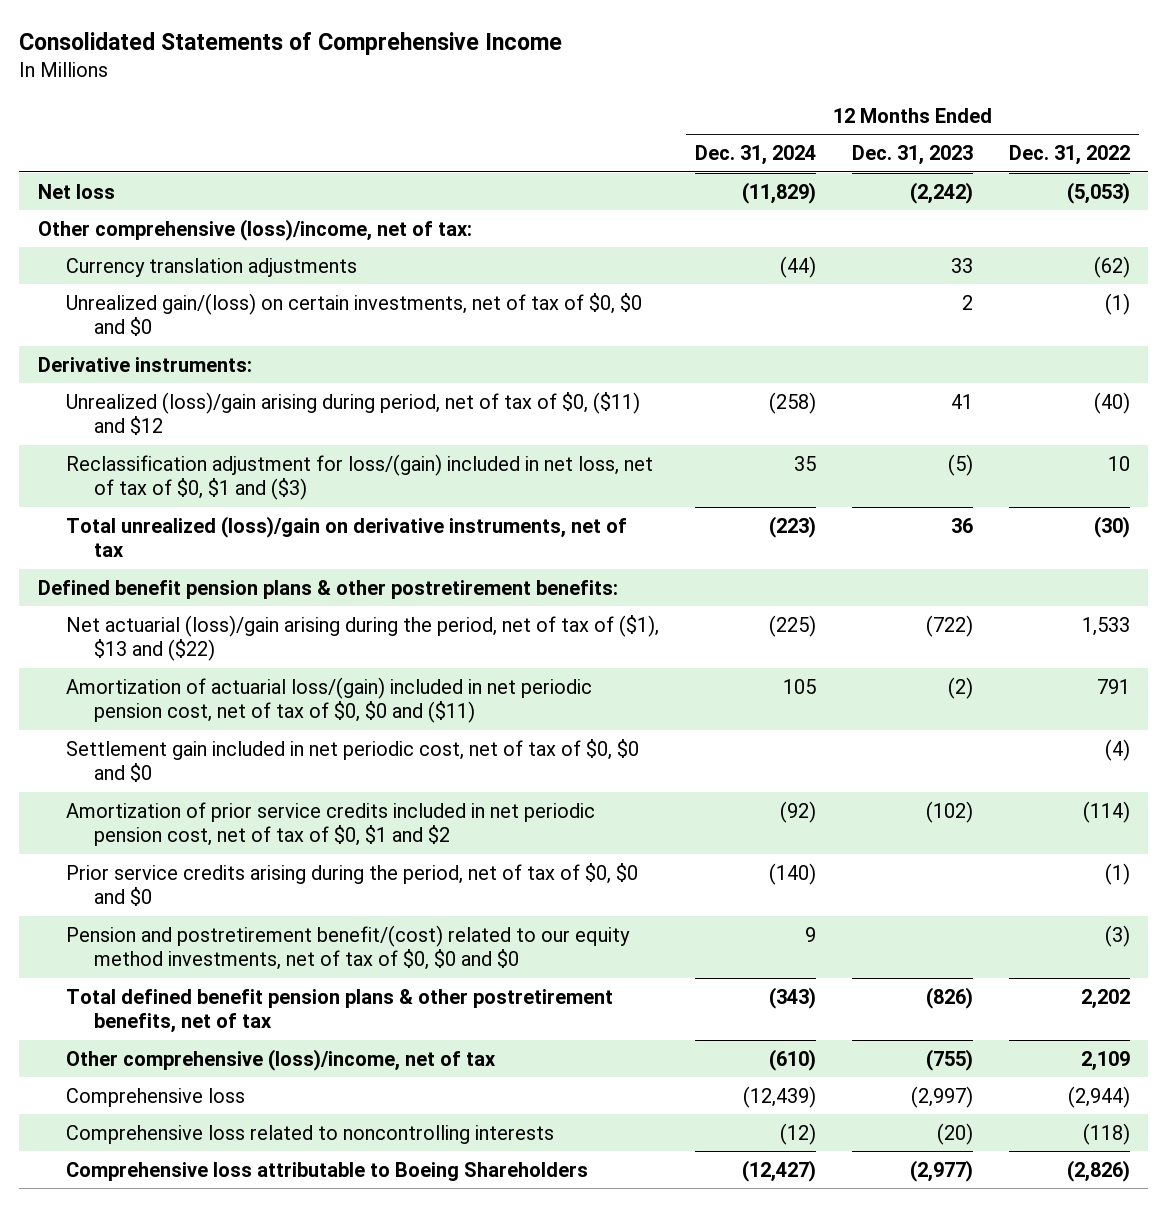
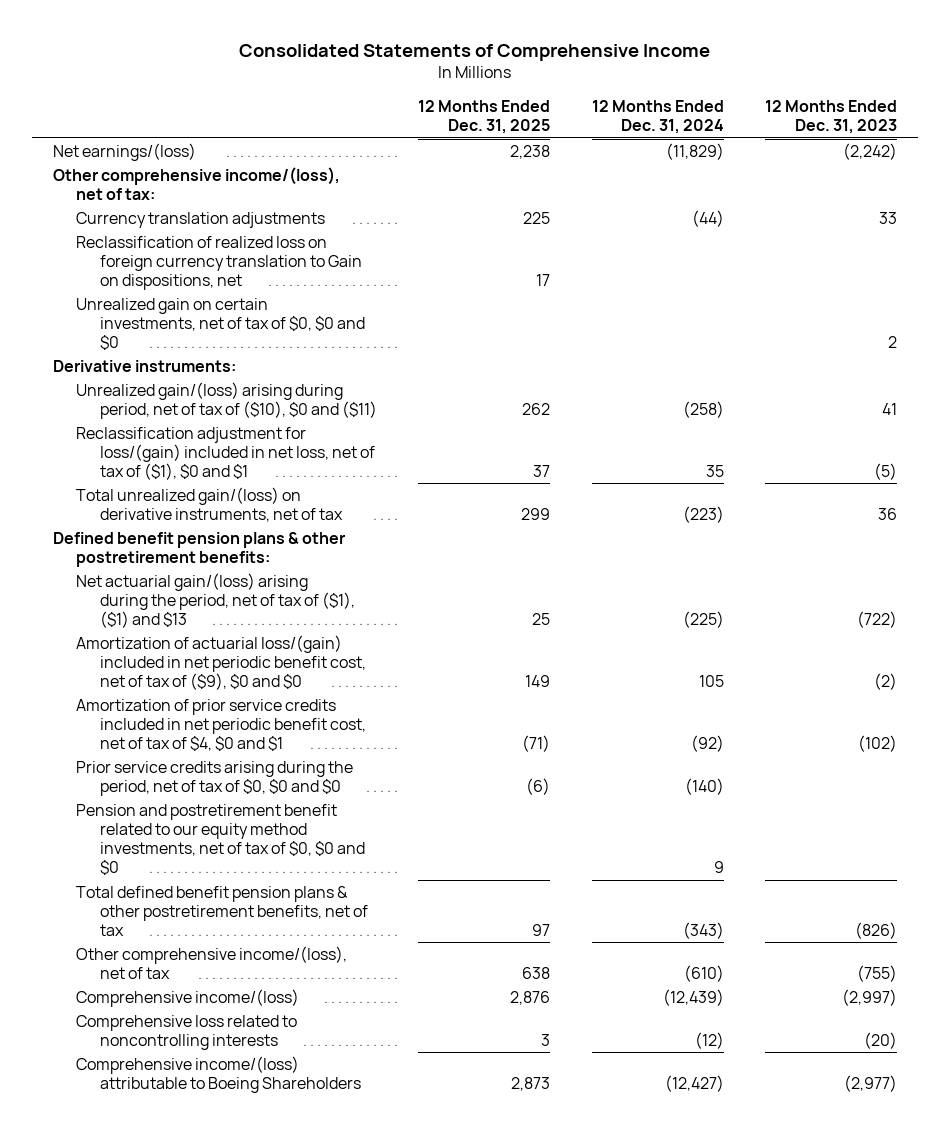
- | 12 Months Ended Dec. 31, 2024 | 12 Months Ended Dec. 31, 2023 | 12 Months Ended Dec. 31, 2022
+ | 12 Months Ended Dec. 31, 2025 | 12 Months Ended Dec. 31, 2024 | 12 Months Ended Dec. 31, 2023
- Net loss | (11,829) | (2,242) | (5,053)
- Other comprehensive (loss)/income, net of tax:
+ Net earnings/(loss) | 2,238 | (11,829) | (2,242)
+ Other comprehensive income/(loss), net of tax:
- Unrealized gain/(loss) on certain investments, net of tax of $0, $0 and $0 | | 2 | (1)
+ Reclassification of realized loss on foreign currency translation to Gain on dispositions, net | 17 | |
+ Unrealized gain on certain investments, net of tax of $0, $0 and $0 | | | 2
- Unrealized (loss)/gain arising during period, net of tax of $0, ($11) and $12 | (258) | 41 | (40)
- Reclassification adjustment for loss/(gain) included in net loss, net of tax of $0, $1 and ($3) | 35 | (5) | 10
- Total unrealized (loss)/gain on derivative instruments, net of tax | (223) | 36 | (30)
+ Unrealized gain/(loss) arising during period, net of tax of ($10), $0 and ($11) | 262 | (258) | 41
+ Reclassification adjustment for loss/(gain) included in net loss, net of tax of ($1), $0 and $1 | 37 | 35 | (5)
+ Total unrealized gain/(loss) on derivative instruments, net of tax | 299 | (223) | 36
- Net actuarial (loss)/gain arising during the period, net of tax of ($1), $13 and ($22) | (225) | (722) | 1,533
- Amortization of actuarial loss/(gain) included in net periodic pension cost, net of tax of $0, $0 and ($11) | 105 | (2) | 791
- Settlement gain included in net periodic cost, net of tax of $0, $0 and $0 | | | (4)
- Amortization of prior service credits included in net periodic pension cost, net of tax of $0, $1 and $2 | (92) | (102) | (114)
+ Net actuarial gain/(loss) arising during the period, net of tax of ($1), ($1) and $13 | 25 | (225) | (722)
+ Amortization of actuarial loss/(gain) included in net periodic benefit cost, net of tax of ($9), $0 and $0 | 149 | 105 | (2)
+ Amortization of prior service credits included in net periodic benefit cost, net of tax of $4, $0 and $1 | (71) | (92) | (102)
- Pension and postretirement benefit/(cost) related to our equity method investments, net of tax of $0, $0 and $0 | 9 | | (3)
+ Pension and postretirement benefit related to our equity method investments, net of tax of $0, $0 and $0 | | 9 |
- Other comprehensive (loss)/income, net of tax | (610) | (755) | 2,109
- Comprehensive loss | (12,439) | (2,997) | (2,944)
+ Other comprehensive income/(loss), net of tax | 638 | (610) | (755)
+ Comprehensive income/(loss) | 2,876 | (12,439) | (2,997)
- Comprehensive loss attributable to Boeing Shareholders | (12,427) | (2,977) | (2,826)
+ Comprehensive income/(loss) attributable to Boeing Shareholders | 2,873 | (12,427) | (2,977)

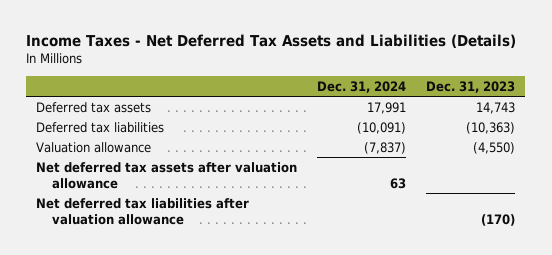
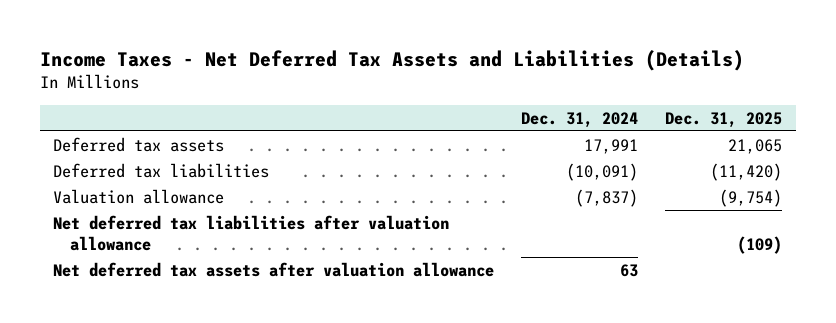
- | Dec. 31, 2024 | Dec. 31, 2023
+ | Dec. 31, 2024 | Dec. 31, 2025
moved down: Net deferred tax assets after valuation allowance | 63 |

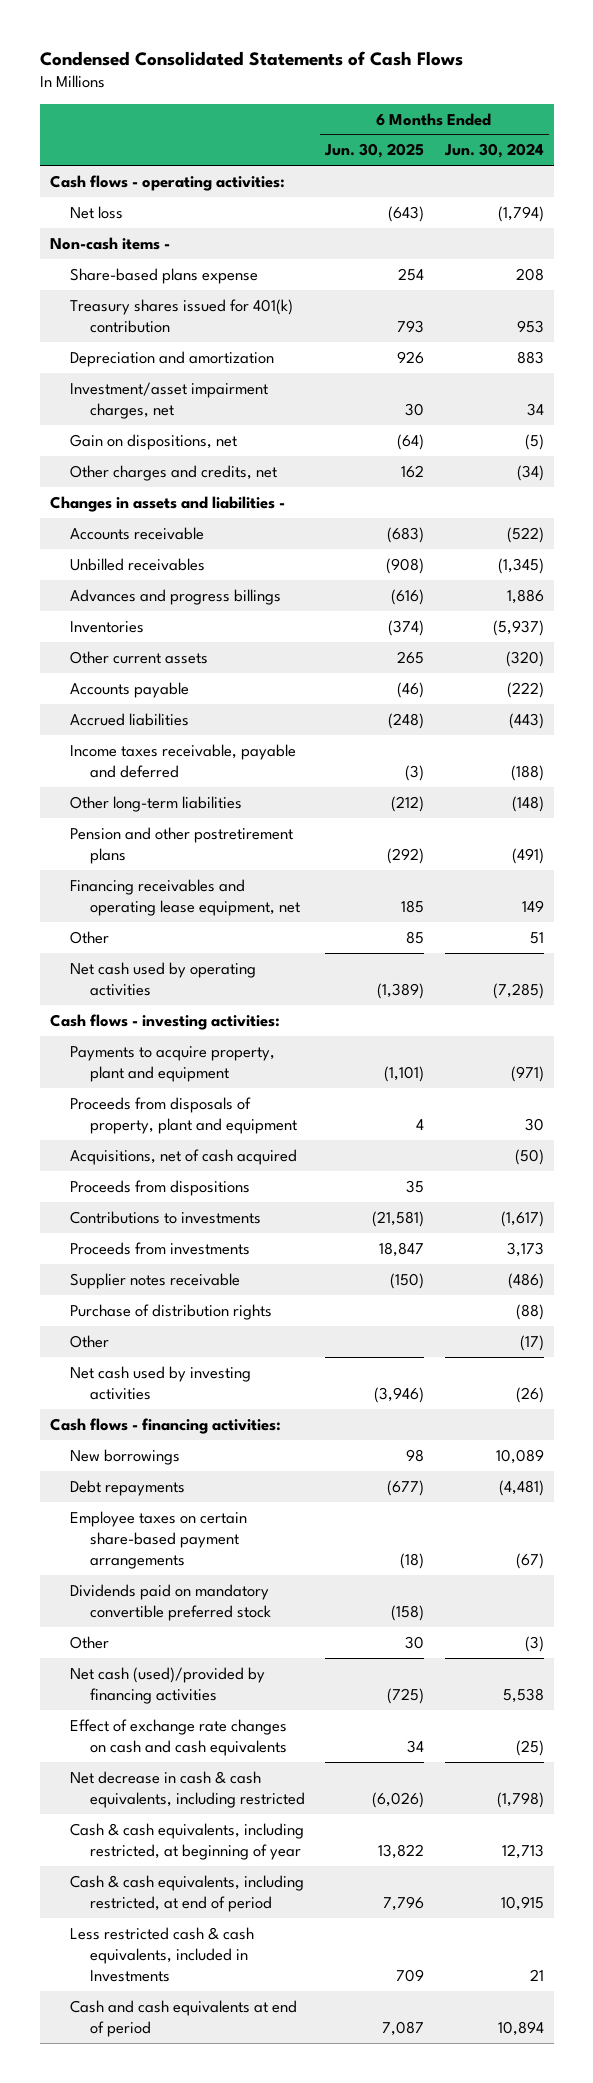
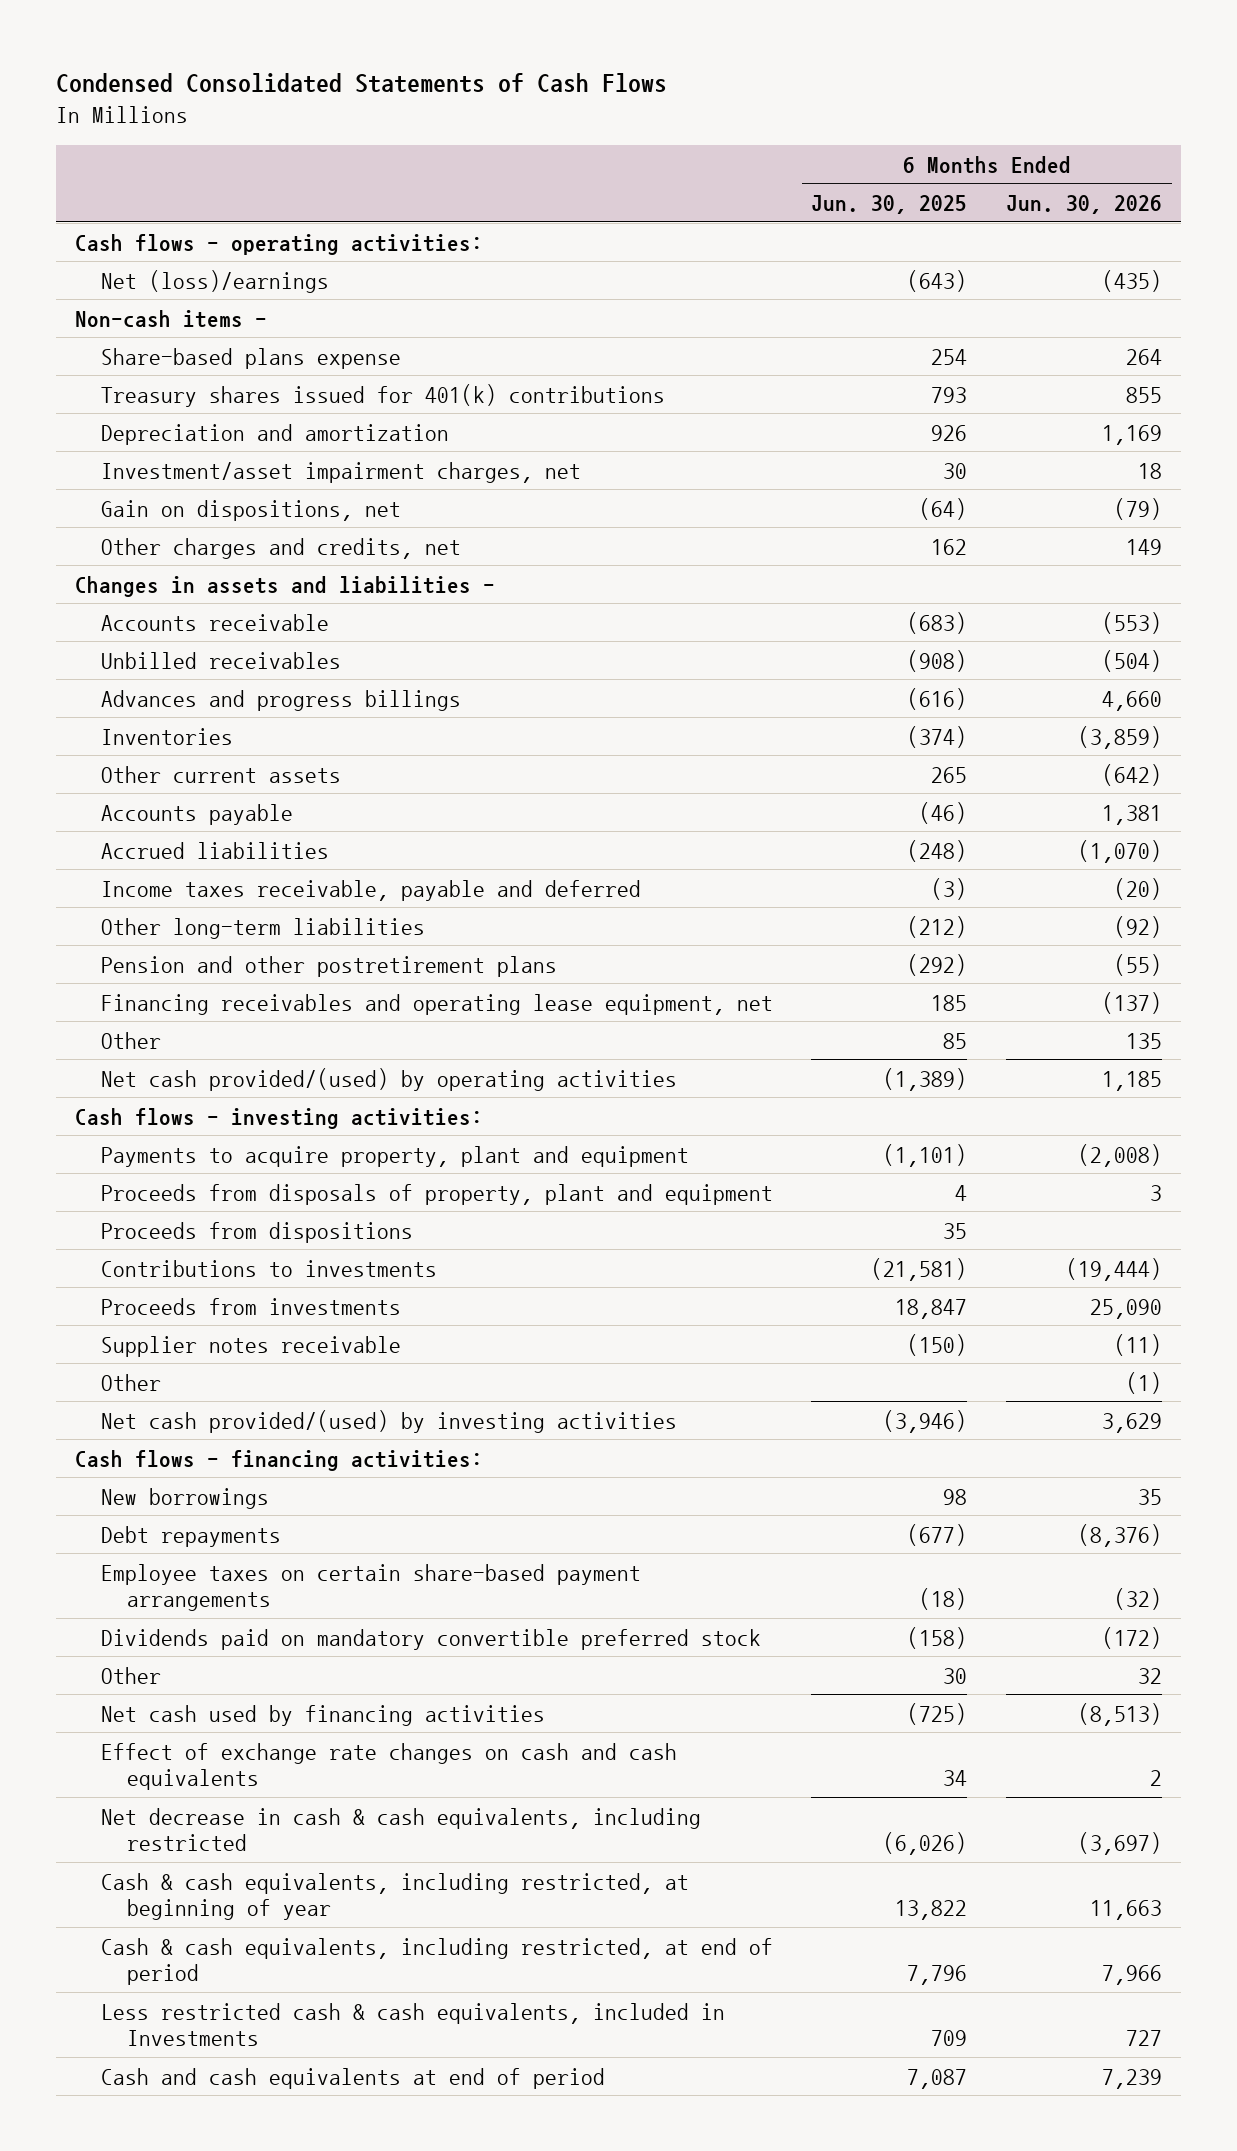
- | 6 Months Ended Jun. 30, 2025 | 6 Months Ended Jun. 30, 2024
+ | 6 Months Ended Jun. 30, 2025 | 6 Months Ended Jun. 30, 2026
- Net loss | (643) | (1,794)
+ Net (loss)/earnings | (643) | (435)
- Treasury shares issued for 401(k) contribution | 793 | 953
+ Treasury shares issued for 401(k) contributions | 793 | 855
- Net cash used by operating activities | (1,389) | (7,285)
+ Net cash provided/(used) by operating activities | (1,389) | 1,185
- Acquisitions, net of cash acquired | | (50)
- Purchase of distribution rights | | (88)
- Net cash used by investing activities | (3,946) | (26)
+ Net cash provided/(used) by investing activities | (3,946) | 3,629
- Net cash (used)/provided by financing activities | (725) | 5,538
+ Net cash used by financing activities | (725) | (8,513)

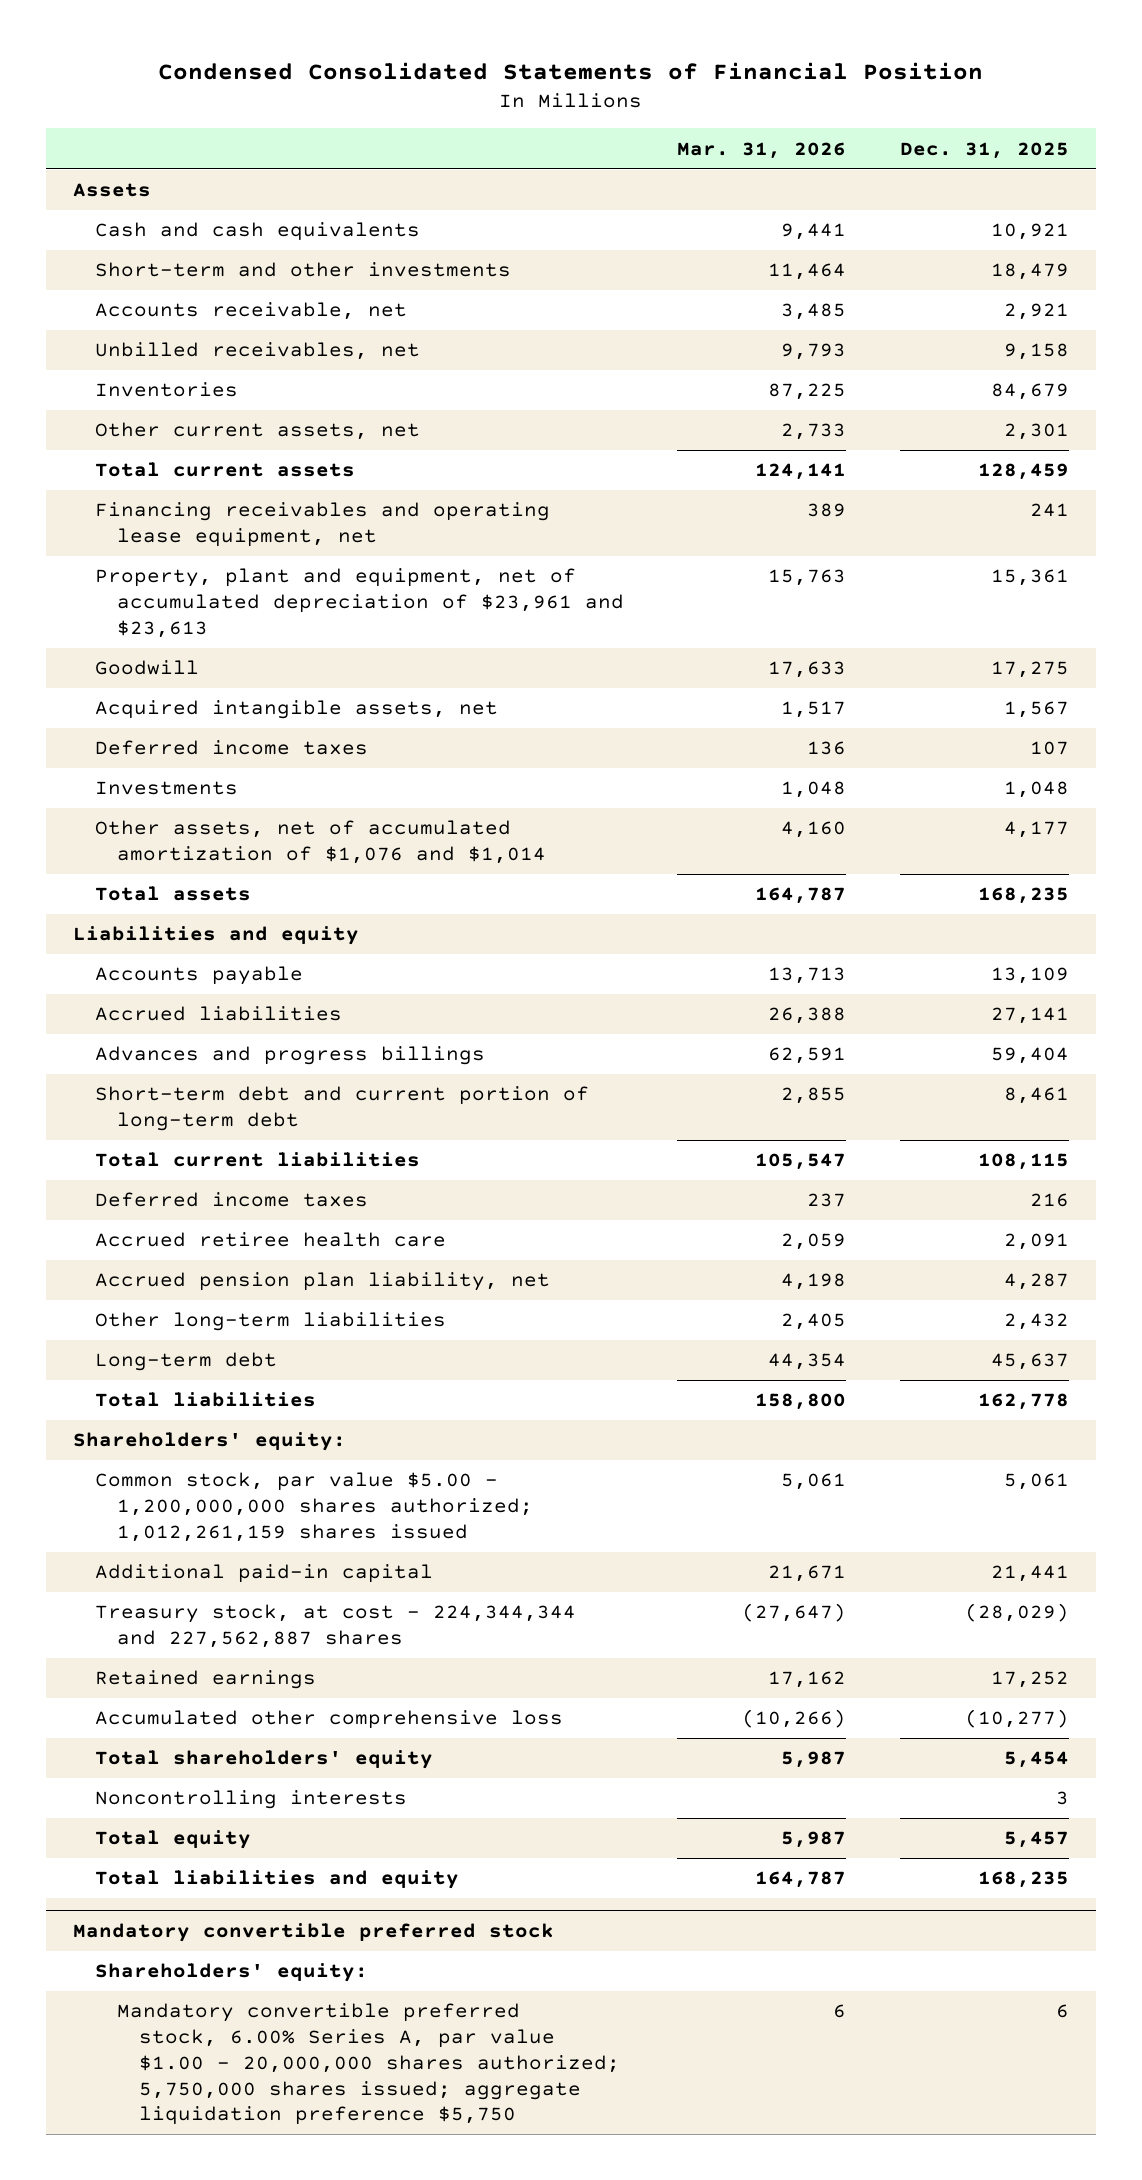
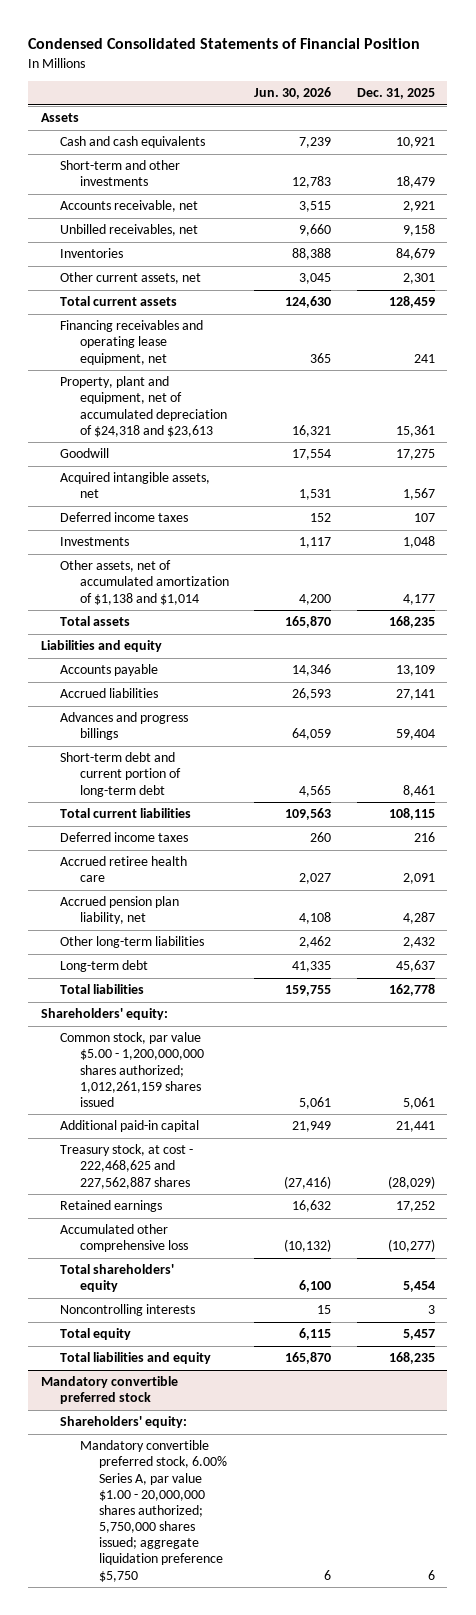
- | Mar. 31, 2026 | Dec. 31, 2025
+ | Jun. 30, 2026 | Dec. 31, 2025
- Property, plant and equipment, net of accumulated depreciation of $23,961 and $23,613 | 15,763 | 15,361
+ Property, plant and equipment, net of accumulated depreciation of $24,318 and $23,613 | 16,321 | 15,361
- Other assets, net of accumulated amortization of $1,076 and $1,014 | 4,160 | 4,177
+ Other assets, net of accumulated amortization of $1,138 and $1,014 | 4,200 | 4,177
- Treasury stock, at cost - 224,344,344 and 227,562,887 shares | (27,647) | (28,029)
+ Treasury stock, at cost - 222,468,625 and 227,562,887 shares | (27,416) | (28,029)

